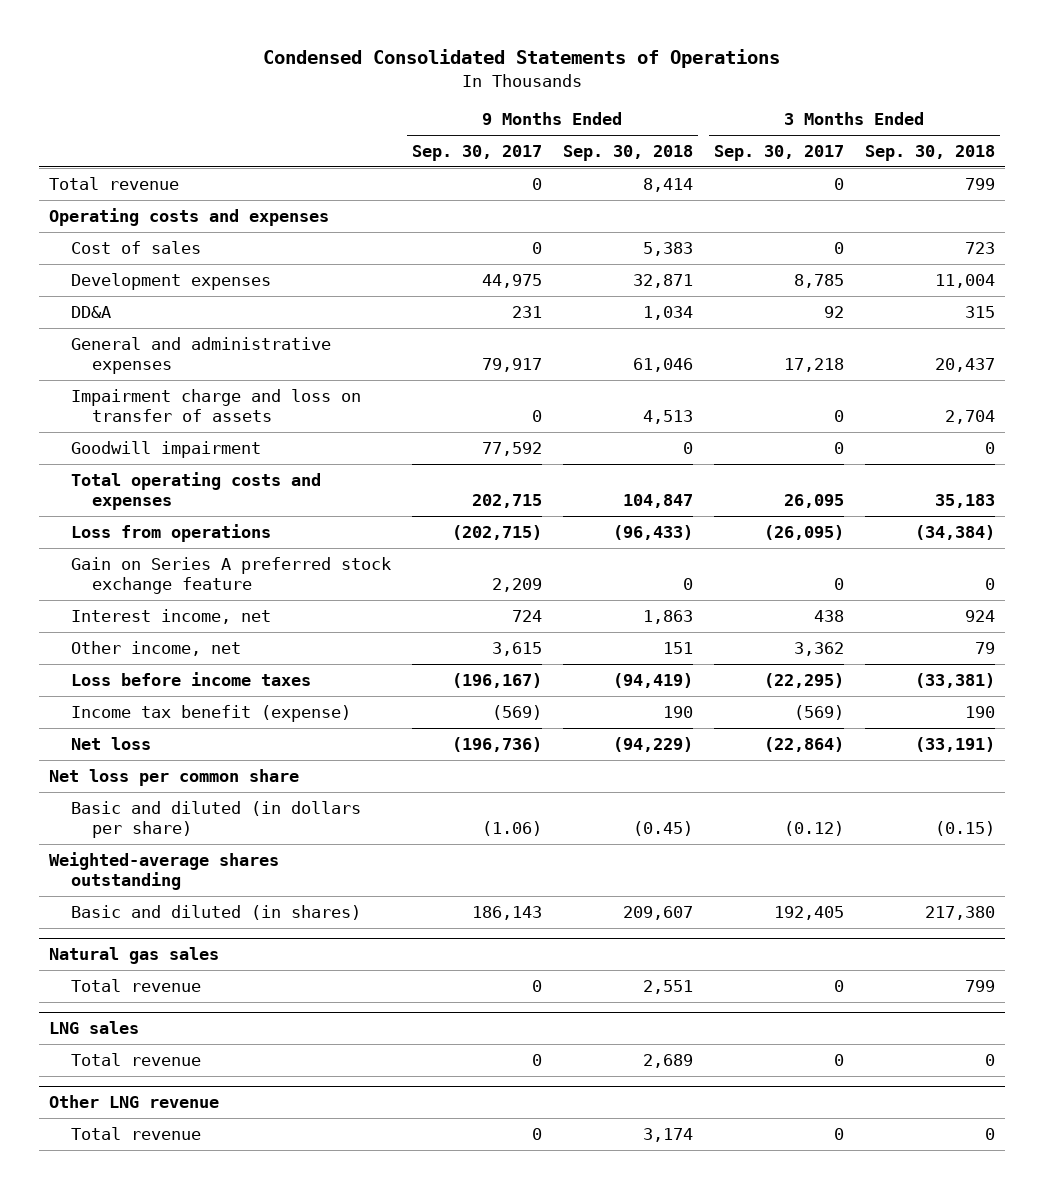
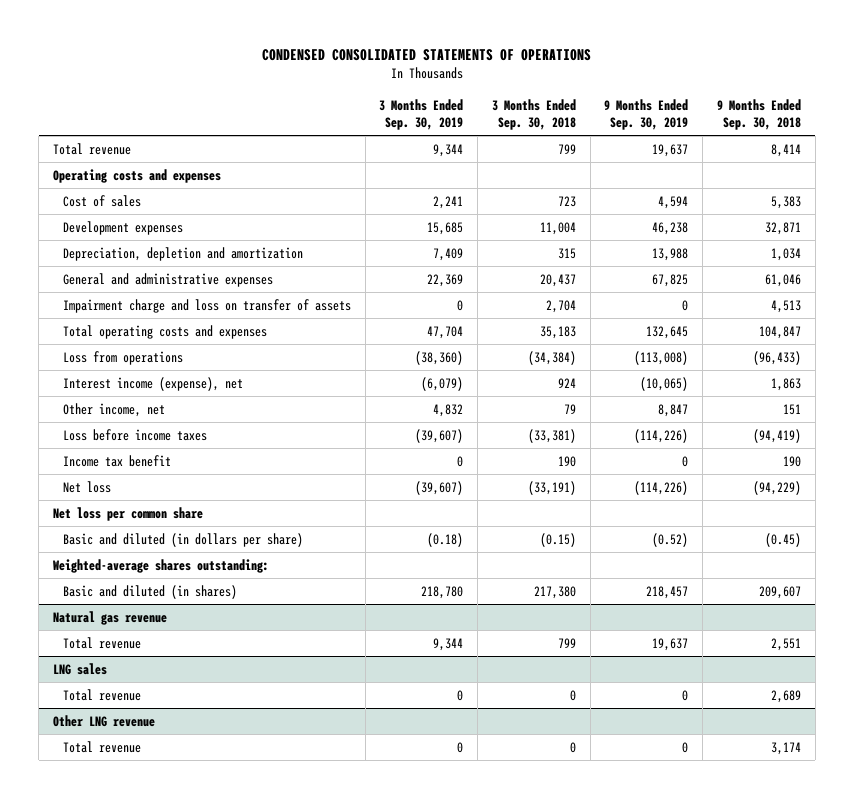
- Condensed Consolidated Statements of Operations
+ CONDENSED CONSOLIDATED STATEMENTS OF OPERATIONS
- | 9 Months Ended Sep. 30, 2017 | 9 Months Ended Sep. 30, 2018 | 3 Months Ended Sep. 30, 2017 | 3 Months Ended Sep. 30, 2018
+ | 3 Months Ended Sep. 30, 2019 | 3 Months Ended Sep. 30, 2018 | 9 Months Ended Sep. 30, 2019 | 9 Months Ended Sep. 30, 2018
- DD&A | 231 | 1,034 | 92 | 315
+ Depreciation, depletion and amortization | 7,409 | 315 | 13,988 | 1,034
- Goodwill impairment | 77,592 | 0 | 0 | 0
- Gain on Series A preferred stock exchange feature | 2,209 | 0 | 0 | 0
- Interest income, net | 724 | 1,863 | 438 | 924
+ Interest income (expense), net | (6,079) | 924 | (10,065) | 1,863
- Income tax benefit (expense) | (569) | 190 | (569) | 190
+ Income tax benefit | 0 | 190 | 0 | 190
- Weighted-average shares outstanding
+ Weighted-average shares outstanding:
- Natural gas sales
+ Natural gas revenue

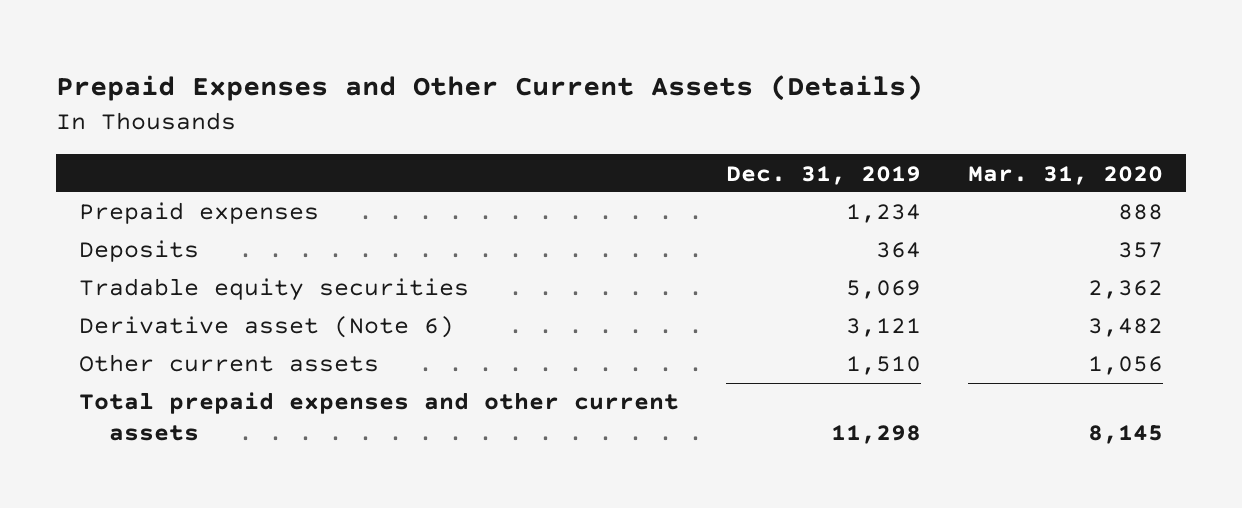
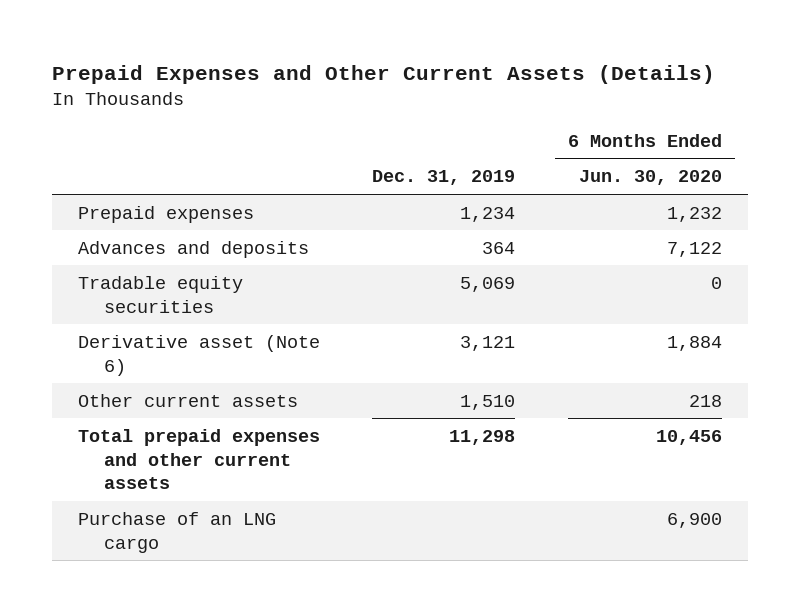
- | Dec. 31, 2019 | Mar. 31, 2020
+ | Dec. 31, 2019 | 6 Months Ended Jun. 30, 2020
- Deposits | 364 | 357
+ Advances and deposits | 364 | 7,122
+ Purchase of an LNG cargo | | 6,900

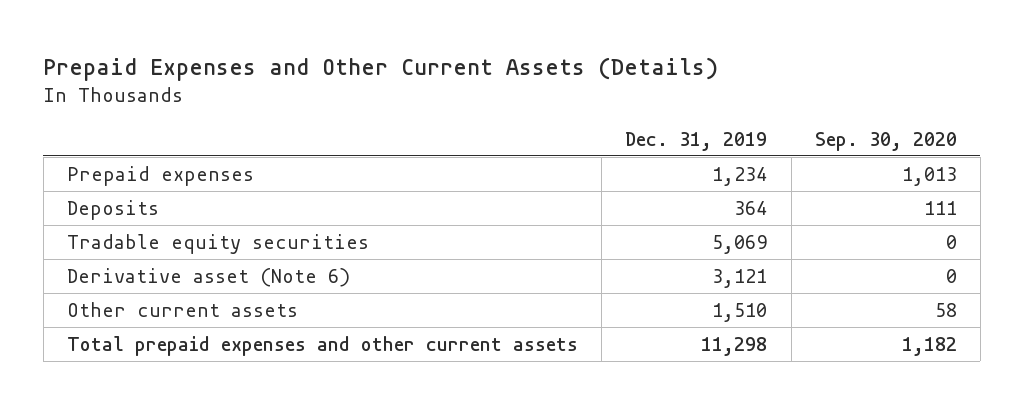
- | Dec. 31, 2019 | 6 Months Ended Jun. 30, 2020
+ | Dec. 31, 2019 | Sep. 30, 2020
- Advances and deposits | 364 | 7,122
+ Deposits | 364 | 111
- Purchase of an LNG cargo | | 6,900

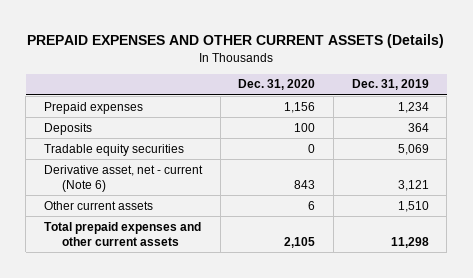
- Prepaid Expenses and Other Current Assets (Details)
+ PREPAID EXPENSES AND OTHER CURRENT ASSETS (Details)
- | Dec. 31, 2019 | Sep. 30, 2020
+ | Dec. 31, 2020 | Dec. 31, 2019
- Derivative asset (Note 6) | 3,121 | 0
+ Derivative asset, net - current (Note 6) | 843 | 3,121

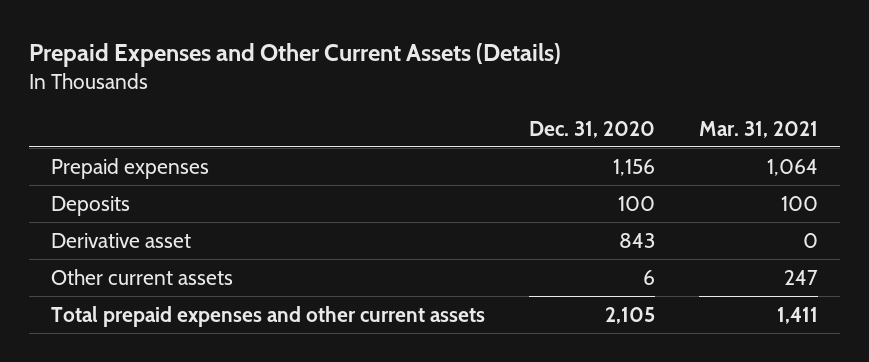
- PREPAID EXPENSES AND OTHER CURRENT ASSETS (Details)
+ Prepaid Expenses and Other Current Assets (Details)
- | Dec. 31, 2020 | Dec. 31, 2019
+ | Dec. 31, 2020 | Mar. 31, 2021
- Tradable equity securities | 0 | 5,069
- Derivative asset, net - current (Note 6) | 843 | 3,121
+ Derivative asset | 843 | 0

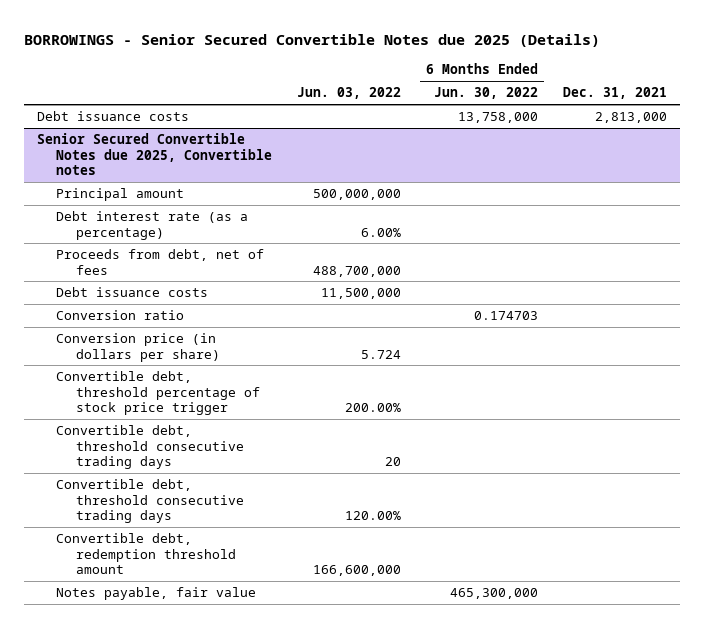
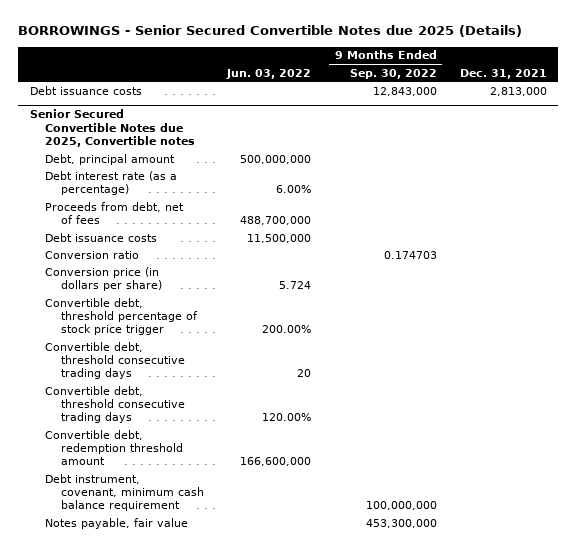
- | Jun. 03, 2022 | 6 Months Ended Jun. 30, 2022 | Dec. 31, 2021
+ | Jun. 03, 2022 | 9 Months Ended Sep. 30, 2022 | Dec. 31, 2021
@ Senior Secured Convertible Notes due 2025, Convertible notes
- Principal amount | 500,000,000 | |
+ Debt, principal amount | 500,000,000 | |
+ Debt instrument, covenant, minimum cash balance requirement | | 100,000,000 |

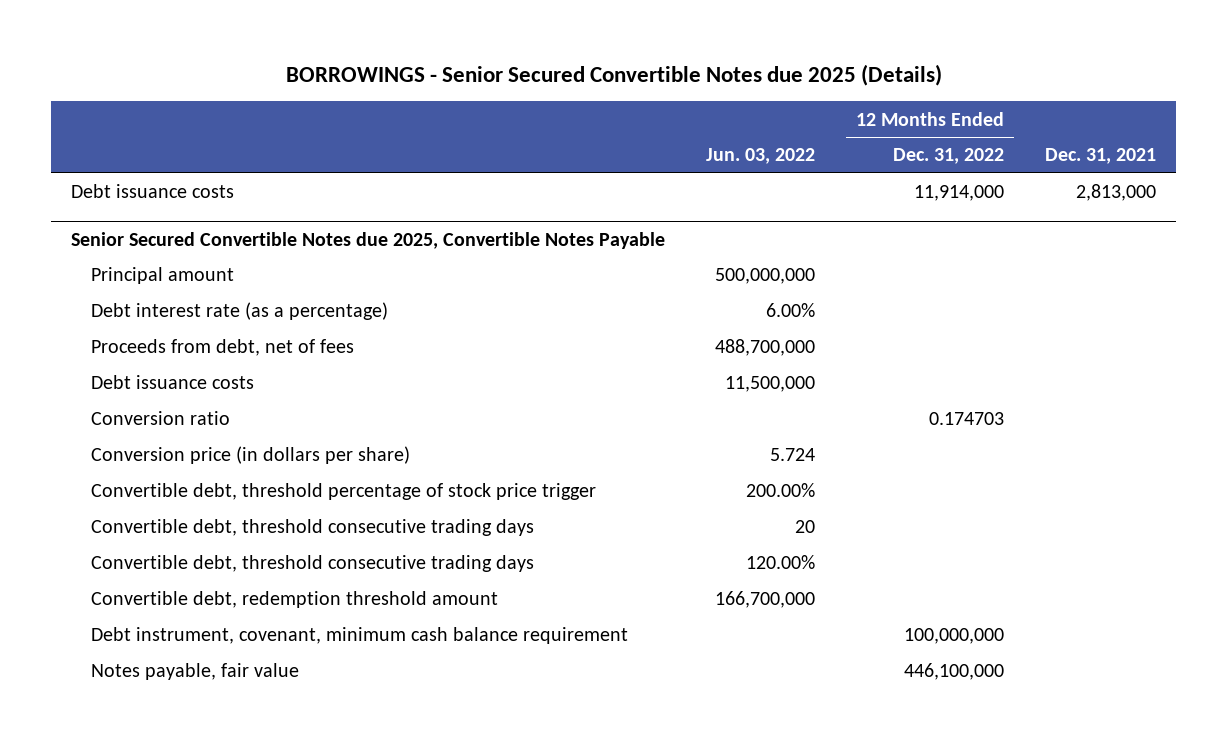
- | Jun. 03, 2022 | 9 Months Ended Sep. 30, 2022 | Dec. 31, 2021
+ | Jun. 03, 2022 | 12 Months Ended Dec. 31, 2022 | Dec. 31, 2021
- Senior Secured Convertible Notes due 2025, Convertible notes
- Debt, principal amount | 500,000,000 | |
+ Senior Secured Convertible Notes due 2025, Convertible Notes Payable
+ Principal amount | 500,000,000 | |
- Convertible debt, redemption threshold amount | 166,600,000 | |
+ Convertible debt, redemption threshold amount | 166,700,000 | |

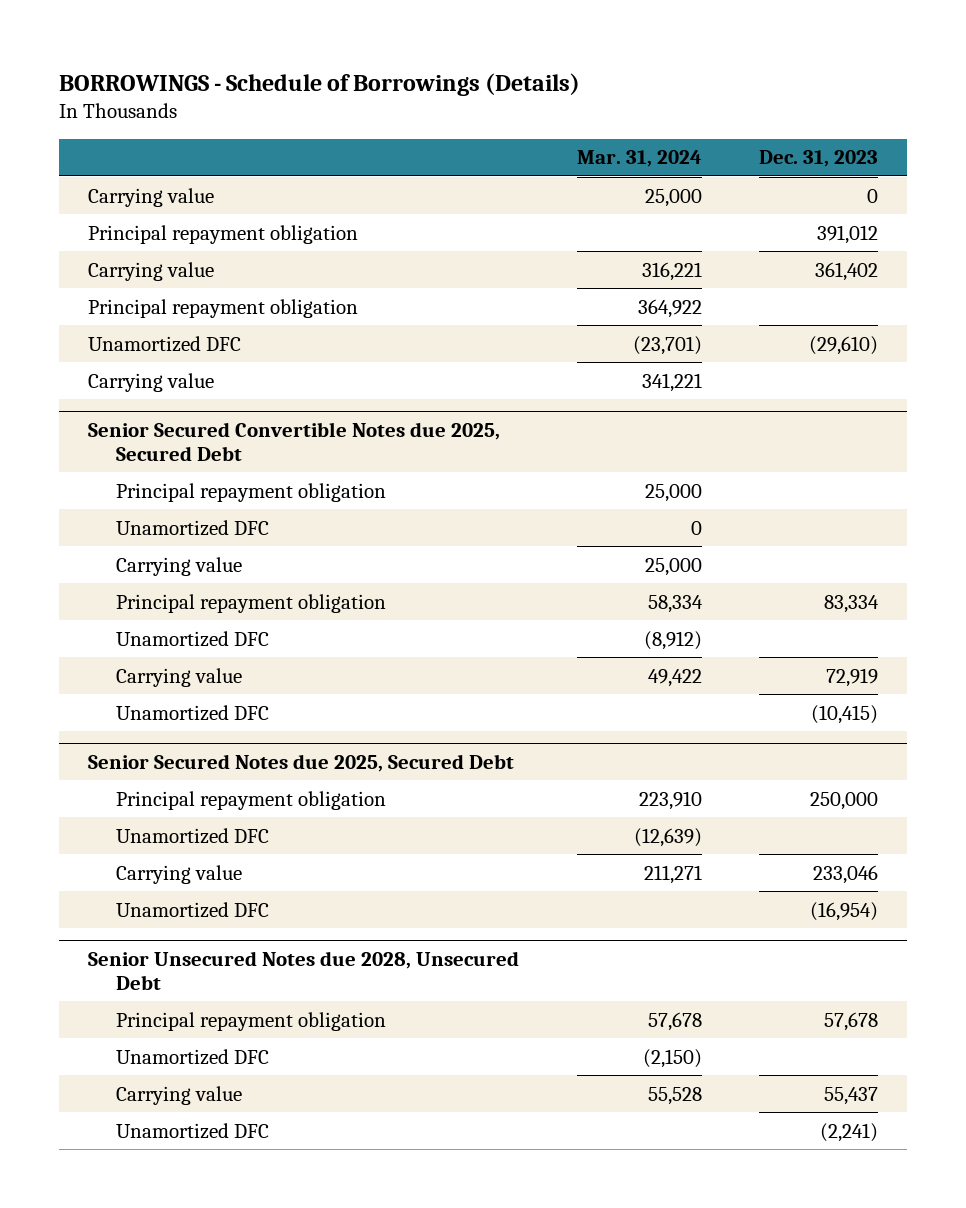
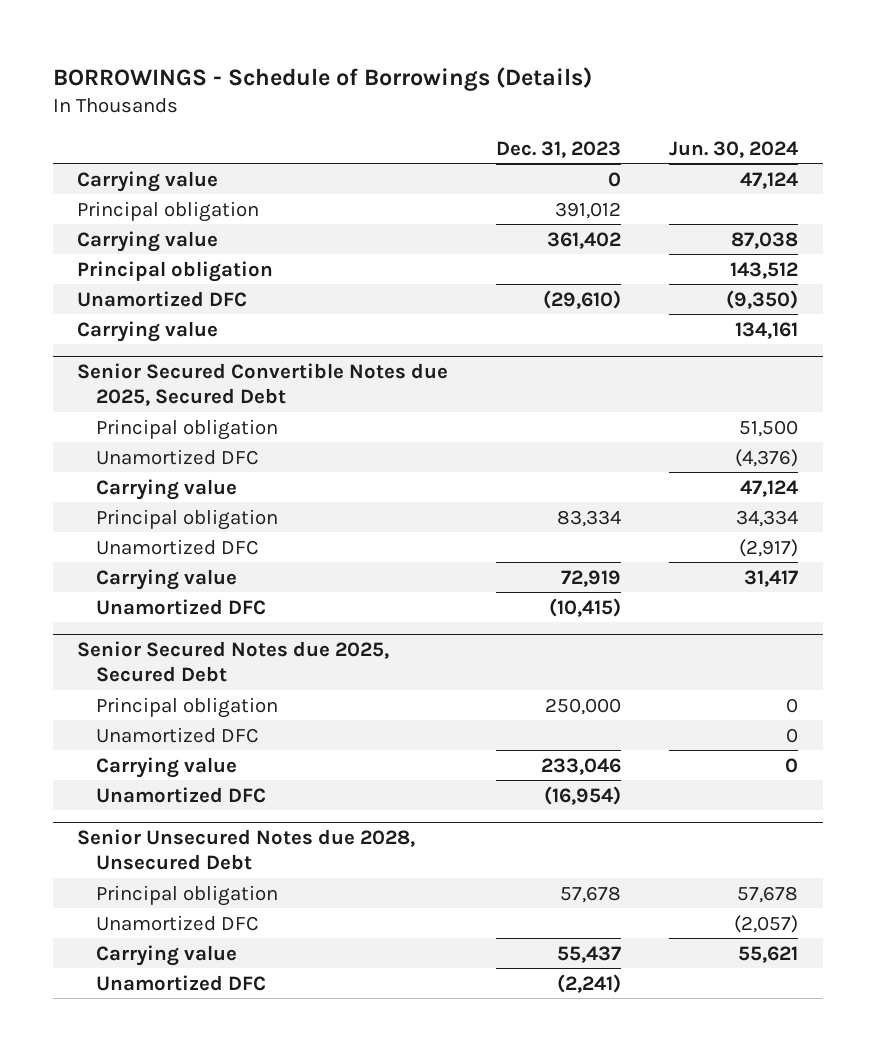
- | Mar. 31, 2024 | Dec. 31, 2023
+ | Dec. 31, 2023 | Jun. 30, 2024
- Principal repayment obligation | | 391,012
+ Principal obligation | 391,012 |
- Principal repayment obligation | 364,922 |
+ Principal obligation | | 143,512
@ Senior Secured Convertible Notes due 2025, Secured Debt
- Principal repayment obligation | 25,000 |
+ Principal obligation | | 51,500
- Principal repayment obligation | 58,334 | 83,334
+ Principal obligation | 83,334 | 34,334
@ Senior Secured Notes due 2025, Secured Debt
- Principal repayment obligation | 223,910 | 250,000
+ Principal obligation | 250,000 | 0
@ Senior Unsecured Notes due 2028, Unsecured Debt
- Principal repayment obligation | 57,678 | 57,678
+ Principal obligation | 57,678 | 57,678

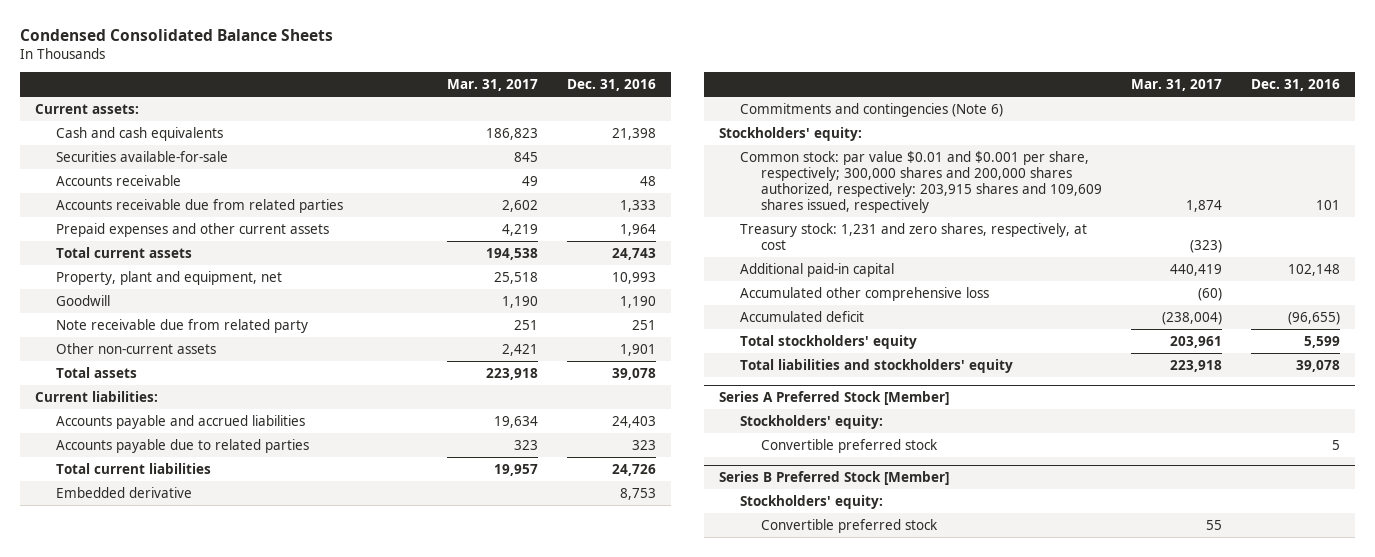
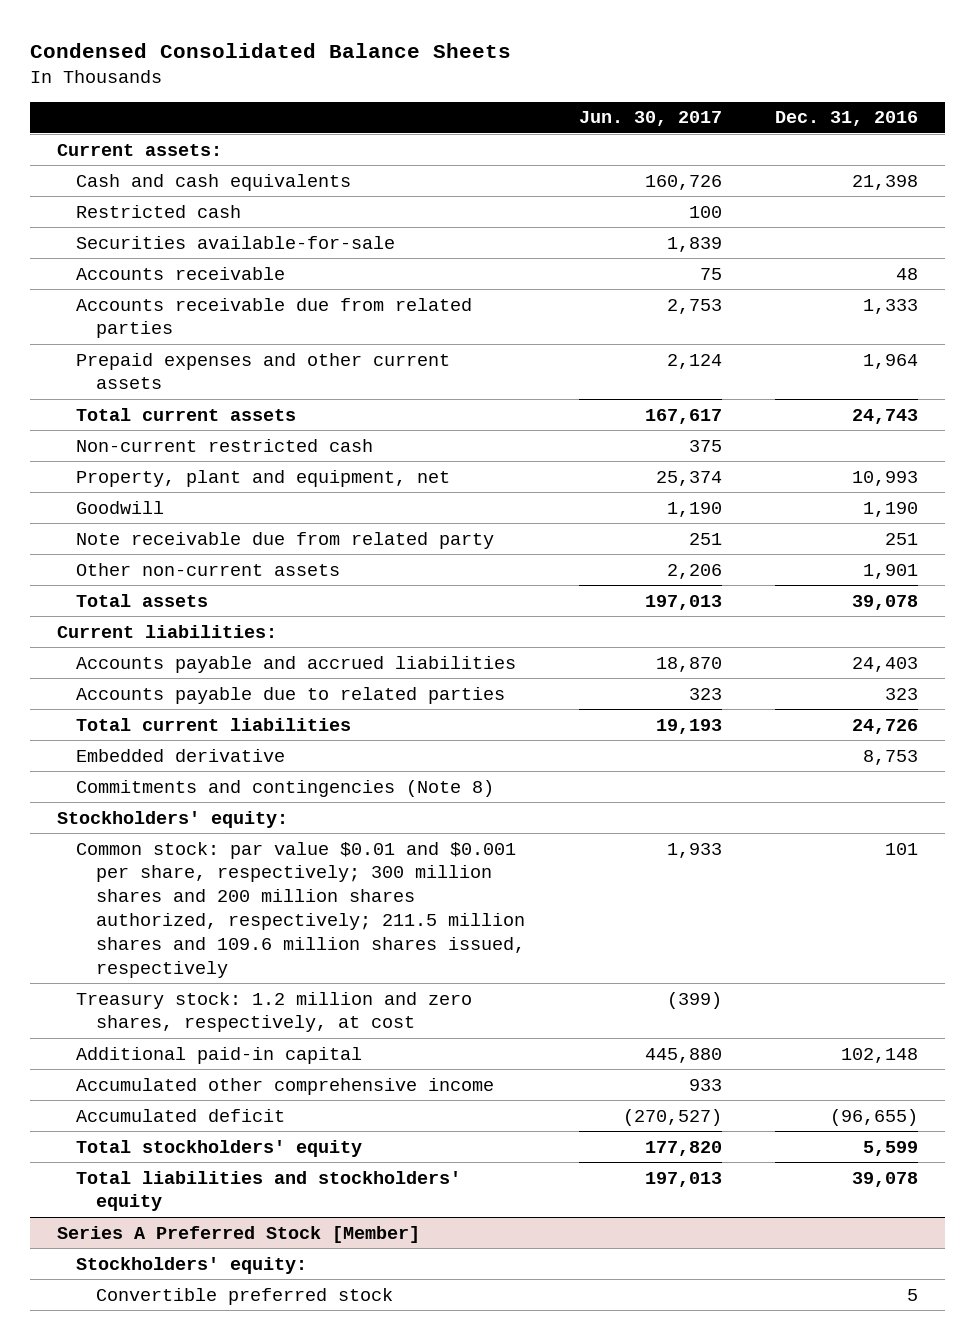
- | Mar. 31, 2017 | Dec. 31, 2016
+ | Jun. 30, 2017 | Dec. 31, 2016
+ Restricted cash | 100 |
+ Non-current restricted cash | 375 |
- Commitments and contingencies (Note 6)
+ Commitments and contingencies (Note 8)
- Common stock: par value $0.01 and $0.001 per share, respectively; 300,000 shares and 200,000 shares authorized, respectively: 203,915 shares and 109,609 shares issued, respectively | 1,874 | 101
- Treasury stock: 1,231 and zero shares, respectively, at cost | (323) |
+ Common stock: par value $0.01 and $0.001 per share, respectively; 300 million shares and 200 million shares authorized, respectively; 211.5 million shares and 109.6 million shares issued, respectively | 1,933 | 101
+ Treasury stock: 1.2 million and zero shares, respectively, at cost | (399) |
- Accumulated other comprehensive loss | (60) |
+ Accumulated other comprehensive income | 933 |
- Series B Preferred Stock [Member]
- Stockholders' equity:
- Convertible preferred stock | 55 |

